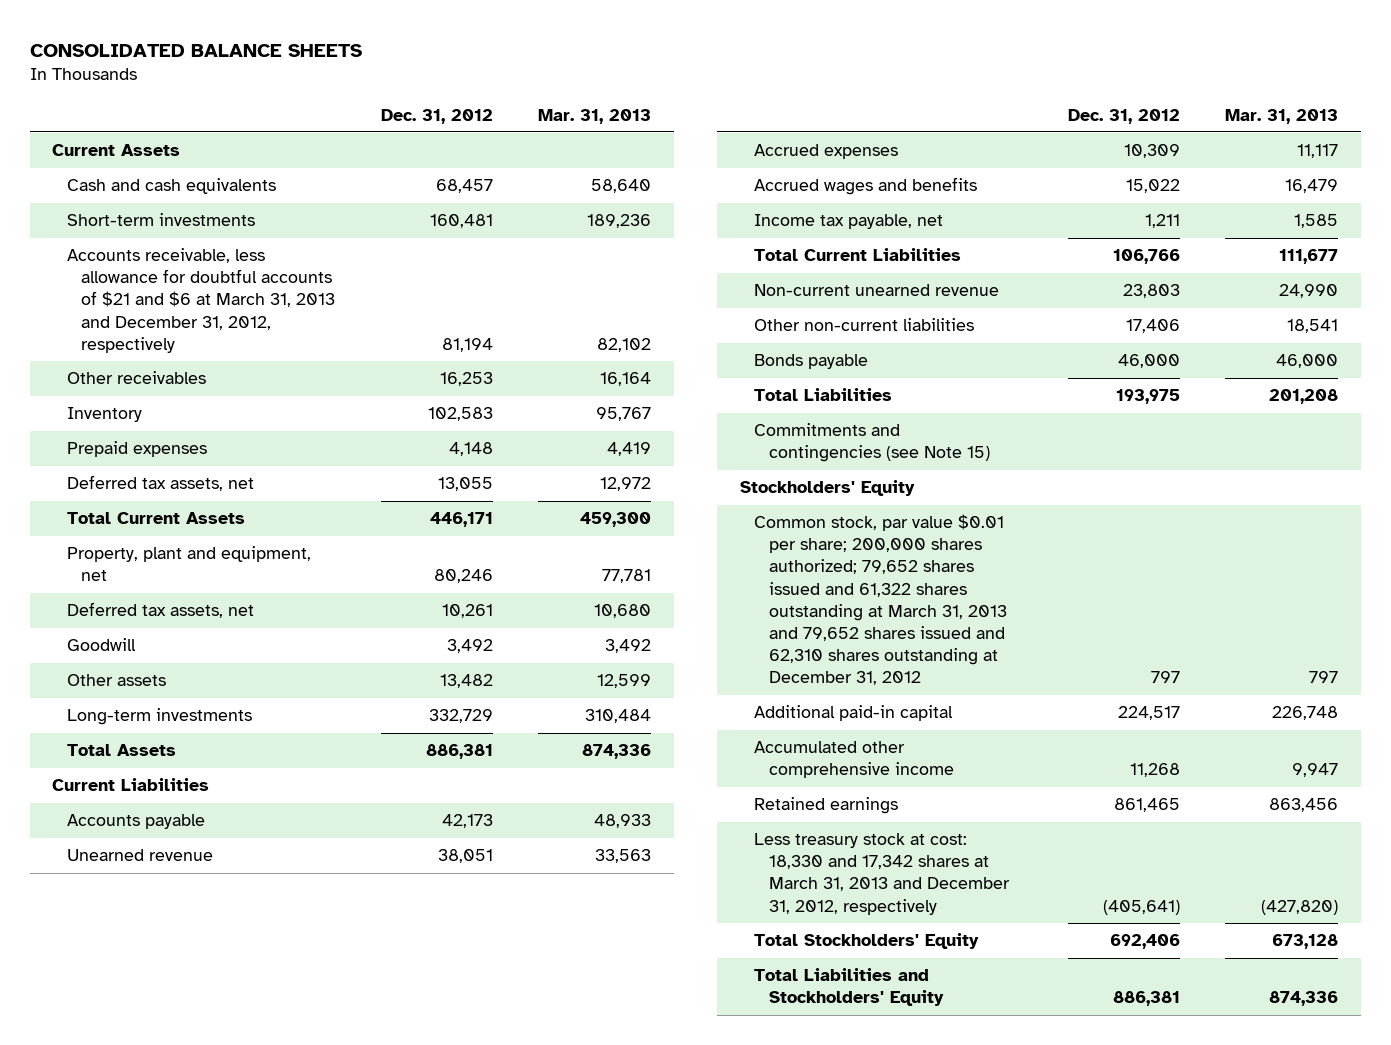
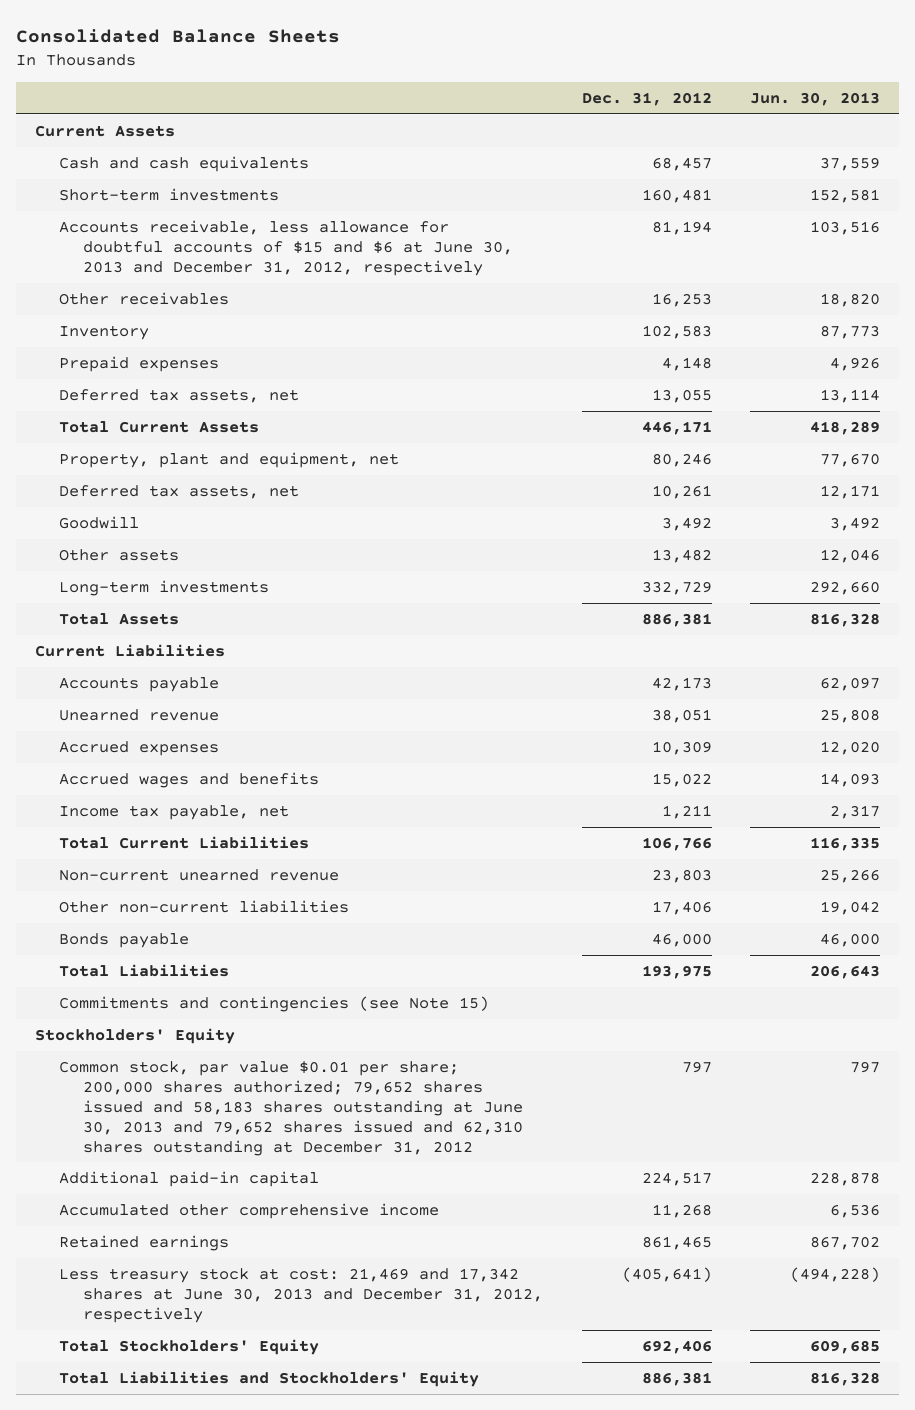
- CONSOLIDATED BALANCE SHEETS
+ Consolidated Balance Sheets
- | Dec. 31, 2012 | Mar. 31, 2013
+ | Dec. 31, 2012 | Jun. 30, 2013
- Accounts receivable, less allowance for doubtful accounts of $21 and $6 at March 31, 2013 and December 31, 2012, respectively | 81,194 | 82,102
+ Accounts receivable, less allowance for doubtful accounts of $15 and $6 at June 30, 2013 and December 31, 2012, respectively | 81,194 | 103,516
- Common stock, par value $0.01 per share; 200,000 shares authorized; 79,652 shares issued and 61,322 shares outstanding at March 31, 2013 and 79,652 shares issued and 62,310 shares outstanding at December 31, 2012 | 797 | 797
+ Common stock, par value $0.01 per share; 200,000 shares authorized; 79,652 shares issued and 58,183 shares outstanding at June 30, 2013 and 79,652 shares issued and 62,310 shares outstanding at December 31, 2012 | 797 | 797
- Less treasury stock at cost: 18,330 and 17,342 shares at March 31, 2013 and December 31, 2012, respectively | (405,641) | (427,820)
+ Less treasury stock at cost: 21,469 and 17,342 shares at June 30, 2013 and December 31, 2012, respectively | (405,641) | (494,228)

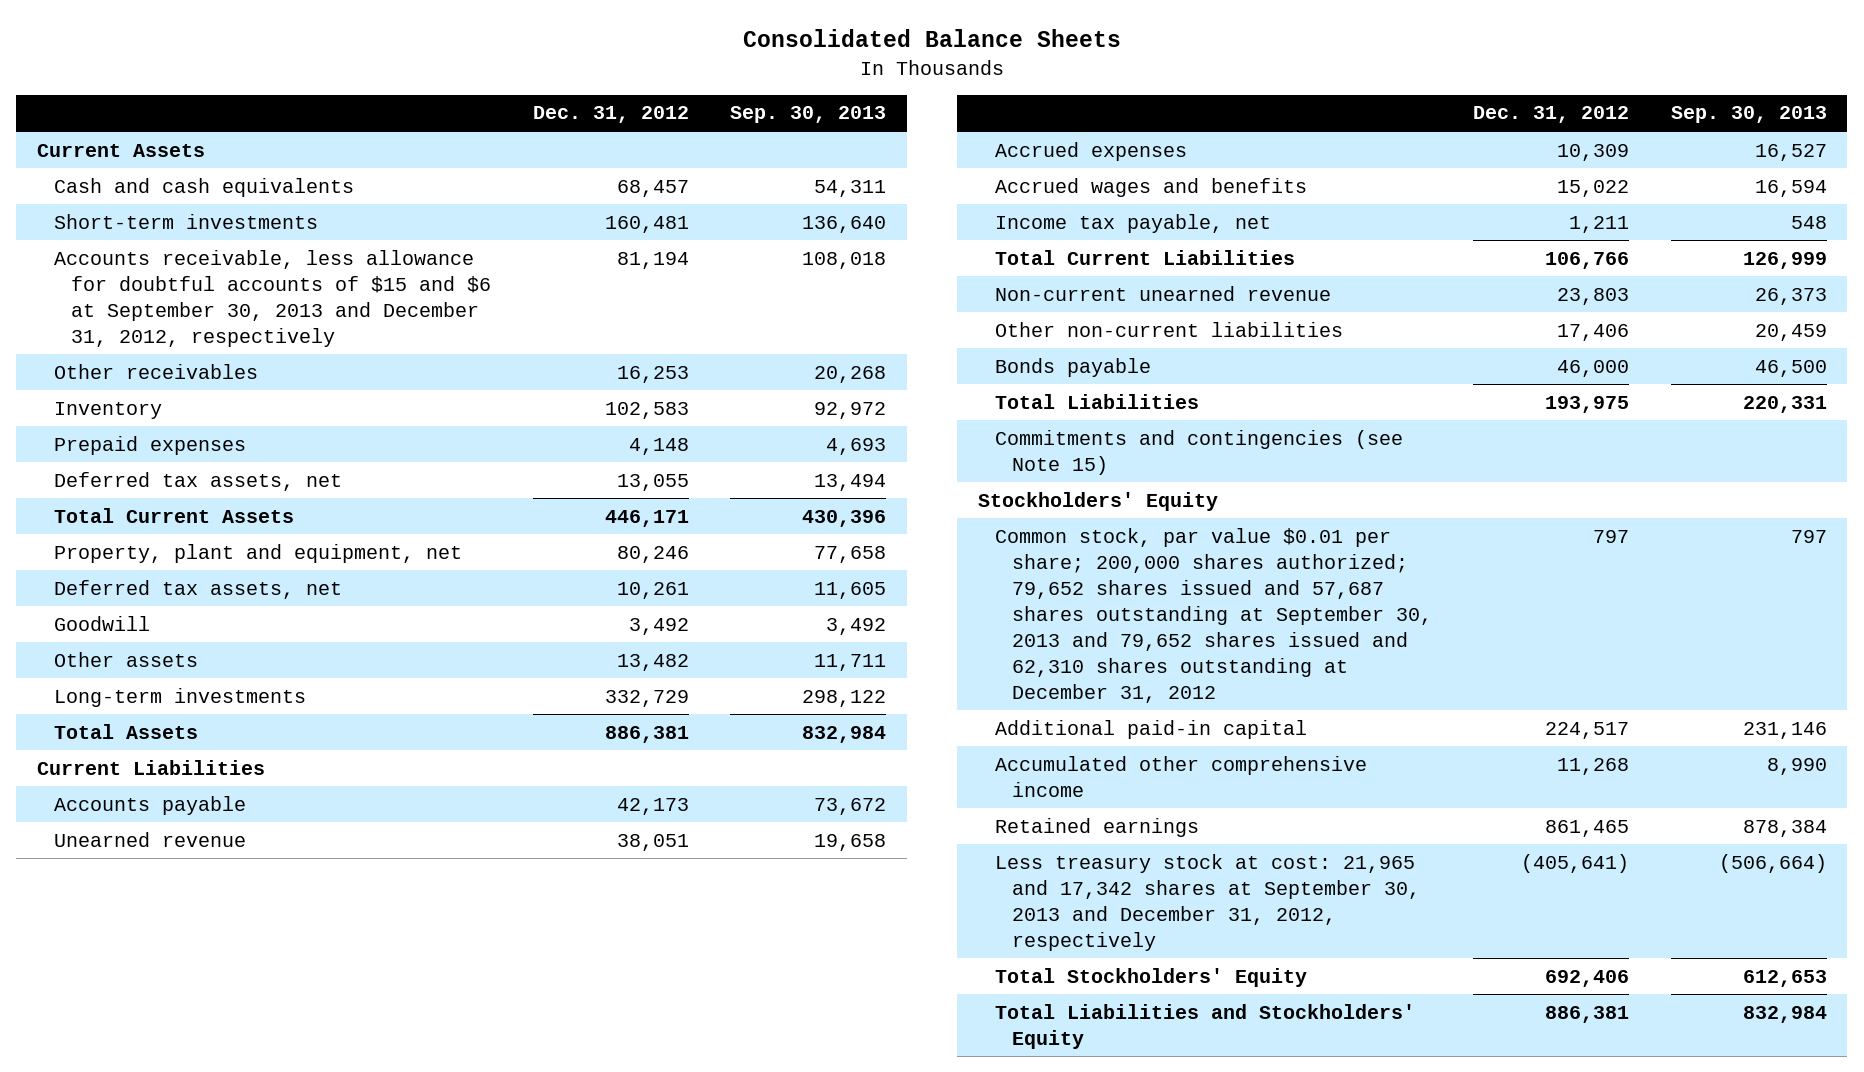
- | Dec. 31, 2012 | Jun. 30, 2013
+ | Dec. 31, 2012 | Sep. 30, 2013
- Accounts receivable, less allowance for doubtful accounts of $15 and $6 at June 30, 2013 and December 31, 2012, respectively | 81,194 | 103,516
+ Accounts receivable, less allowance for doubtful accounts of $15 and $6 at September 30, 2013 and December 31, 2012, respectively | 81,194 | 108,018
- Common stock, par value $0.01 per share; 200,000 shares authorized; 79,652 shares issued and 58,183 shares outstanding at June 30, 2013 and 79,652 shares issued and 62,310 shares outstanding at December 31, 2012 | 797 | 797
+ Common stock, par value $0.01 per share; 200,000 shares authorized; 79,652 shares issued and 57,687 shares outstanding at September 30, 2013 and 79,652 shares issued and 62,310 shares outstanding at December 31, 2012 | 797 | 797
- Less treasury stock at cost: 21,469 and 17,342 shares at June 30, 2013 and December 31, 2012, respectively | (405,641) | (494,228)
+ Less treasury stock at cost: 21,965 and 17,342 shares at September 30, 2013 and December 31, 2012, respectively | (405,641) | (506,664)

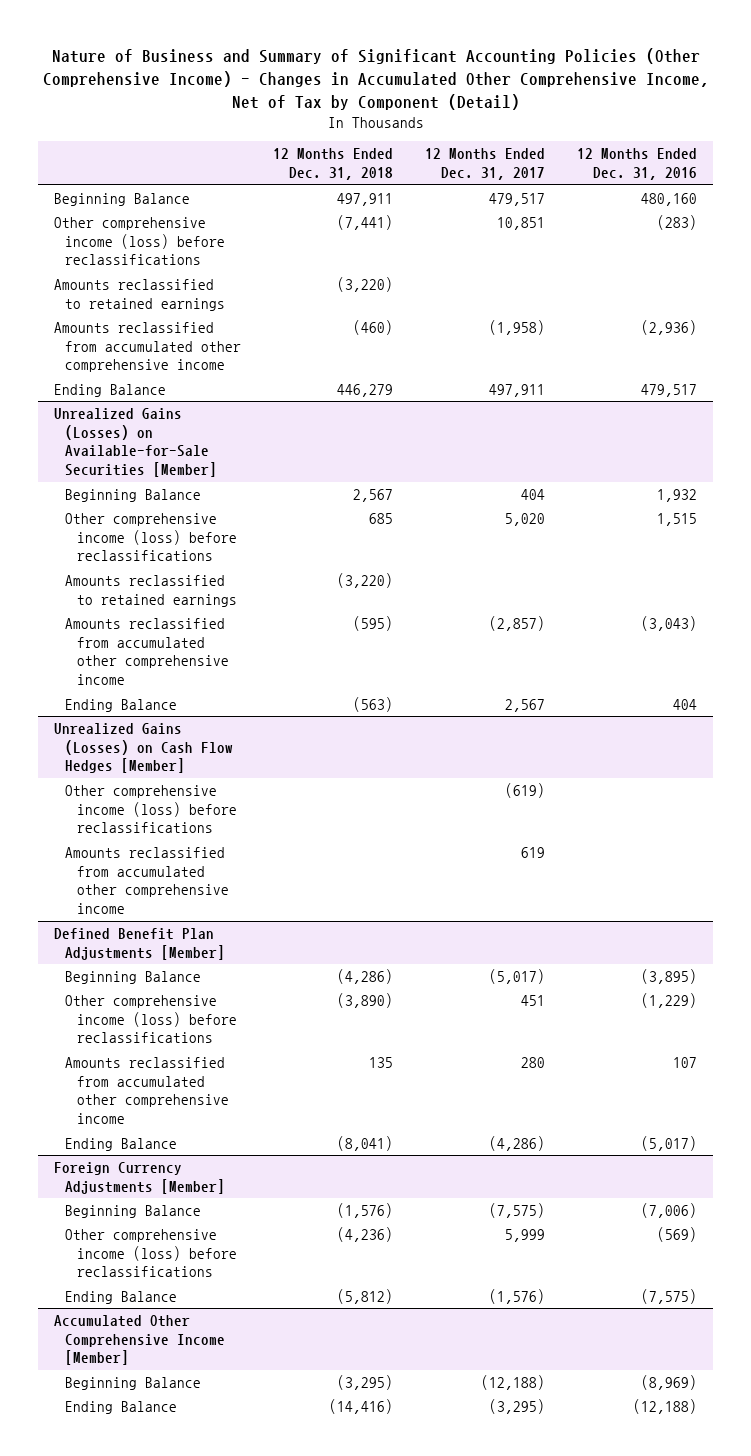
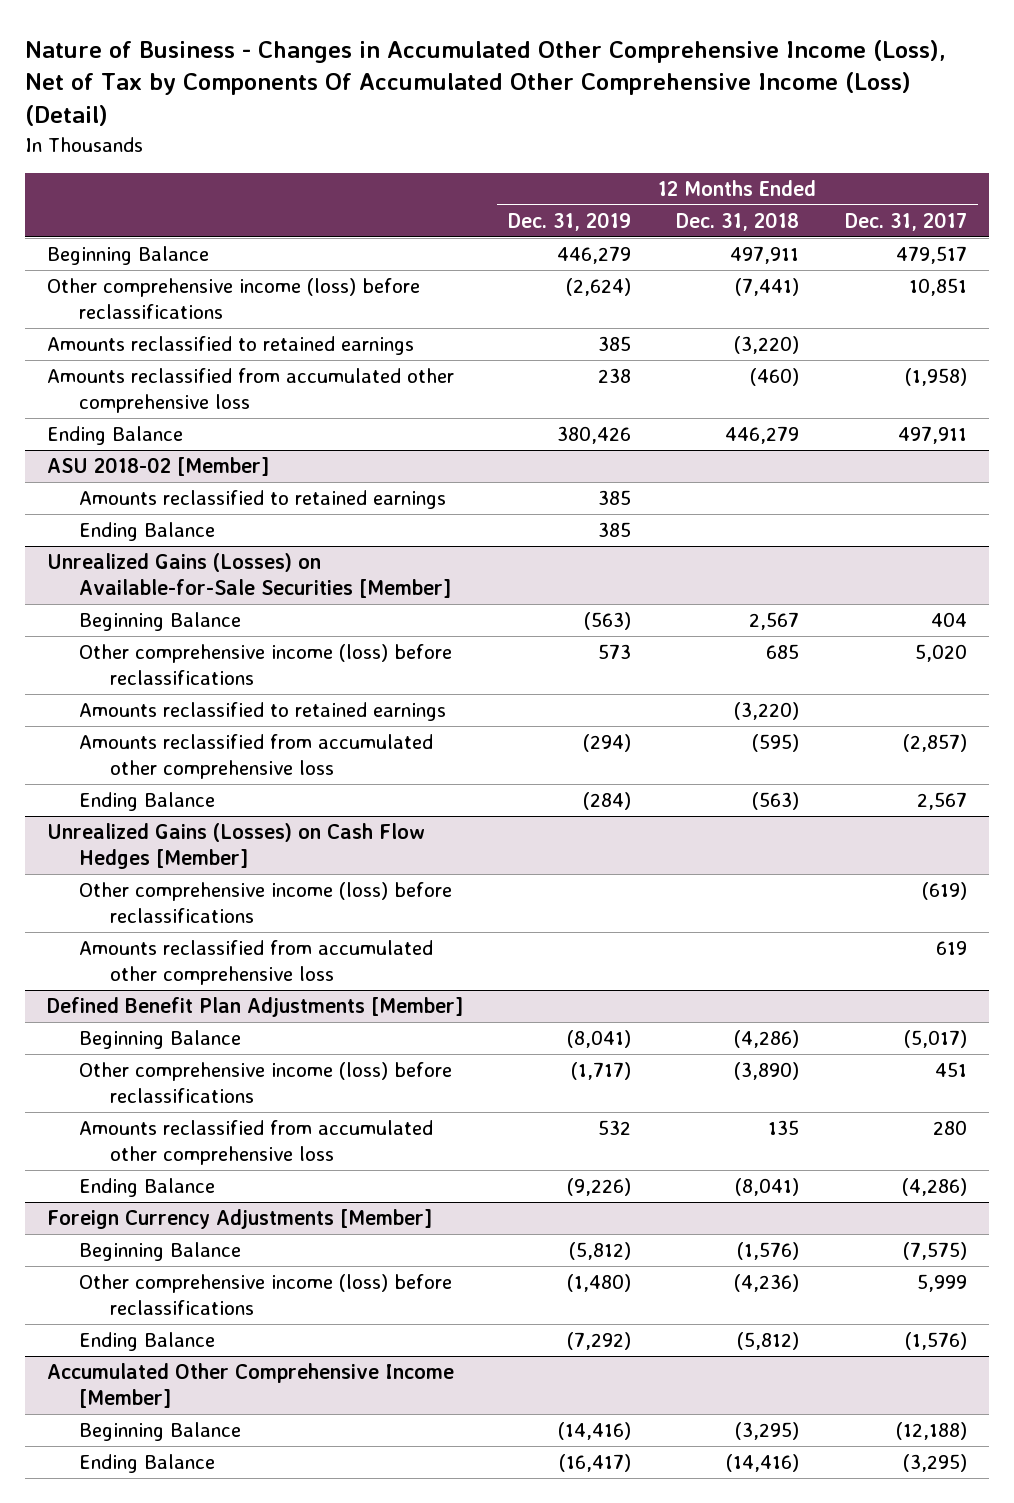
- Nature of Business and Summary of Significant Accounting Policies (Other Comprehensive Income) - Changes in Accumulated Other Comprehensive Income, Net of Tax by Component (Detail)
+ Nature of Business - Changes in Accumulated Other Comprehensive Income (Loss), Net of Tax by Components Of Accumulated Other Comprehensive Income (Loss) (Detail)
- | 12 Months Ended Dec. 31, 2018 | 12 Months Ended Dec. 31, 2017 | 12 Months Ended Dec. 31, 2016
+ | 12 Months Ended Dec. 31, 2019 | 12 Months Ended Dec. 31, 2018 | 12 Months Ended Dec. 31, 2017
- Amounts reclassified from accumulated other comprehensive income | (460) | (1,958) | (2,936)
+ Amounts reclassified from accumulated other comprehensive loss | 238 | (460) | (1,958)
+ ASU 2018-02 [Member]
+ Amounts reclassified to retained earnings | 385 | |
+ Ending Balance | 385 | |
@ Unrealized Gains (Losses) on Available-for-Sale Securities [Member]
- Amounts reclassified from accumulated other comprehensive income | (595) | (2,857) | (3,043)
+ Amounts reclassified from accumulated other comprehensive loss | (294) | (595) | (2,857)
@ Unrealized Gains (Losses) on Cash Flow Hedges [Member]
- Amounts reclassified from accumulated other comprehensive income | | 619 |
+ Amounts reclassified from accumulated other comprehensive loss | | | 619
@ Defined Benefit Plan Adjustments [Member]
- Amounts reclassified from accumulated other comprehensive income | 135 | 280 | 107
+ Amounts reclassified from accumulated other comprehensive loss | 532 | 135 | 280

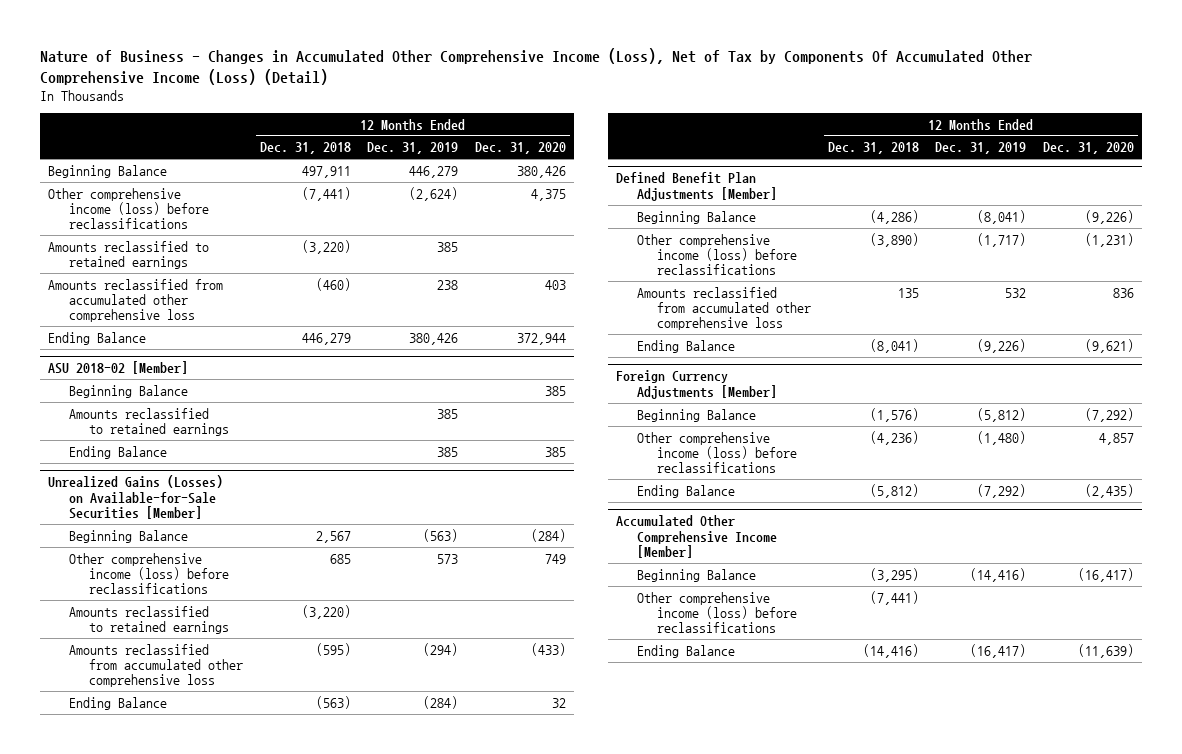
- | 12 Months Ended Dec. 31, 2019 | 12 Months Ended Dec. 31, 2018 | 12 Months Ended Dec. 31, 2017
+ | 12 Months Ended Dec. 31, 2018 | 12 Months Ended Dec. 31, 2019 | 12 Months Ended Dec. 31, 2020
@ ASU 2018-02 [Member]
+ Beginning Balance | | | 385
- Unrealized Gains (Losses) on Cash Flow Hedges [Member]
- Other comprehensive income (loss) before reclassifications | | | (619)
- Amounts reclassified from accumulated other comprehensive loss | | | 619
@ Accumulated Other Comprehensive Income [Member]
+ Other comprehensive income (loss) before reclassifications | (7,441) | |

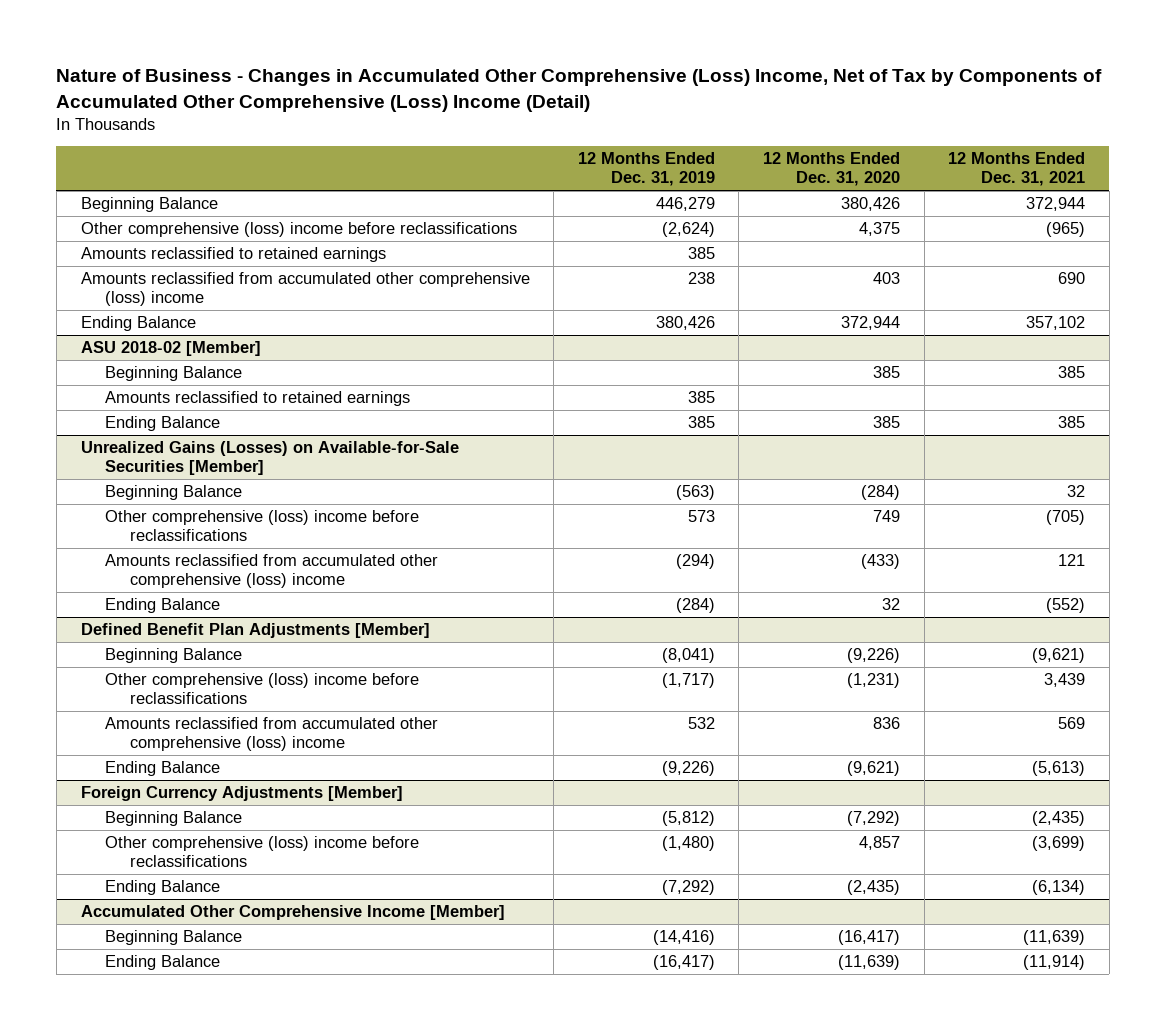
- Nature of Business - Changes in Accumulated Other Comprehensive Income (Loss), Net of Tax by Components Of Accumulated Other Comprehensive Income (Loss) (Detail)
+ Nature of Business - Changes in Accumulated Other Comprehensive (Loss) Income, Net of Tax by Components of Accumulated Other Comprehensive (Loss) Income (Detail)
- | 12 Months Ended Dec. 31, 2018 | 12 Months Ended Dec. 31, 2019 | 12 Months Ended Dec. 31, 2020
+ | 12 Months Ended Dec. 31, 2019 | 12 Months Ended Dec. 31, 2020 | 12 Months Ended Dec. 31, 2021
- Other comprehensive income (loss) before reclassifications | (7,441) | (2,624) | 4,375
+ Other comprehensive (loss) income before reclassifications | (2,624) | 4,375 | (965)
- Amounts reclassified from accumulated other comprehensive loss | (460) | 238 | 403
+ Amounts reclassified from accumulated other comprehensive (loss) income | 238 | 403 | 690
@ Unrealized Gains (Losses) on Available-for-Sale Securities [Member]
- Other comprehensive income (loss) before reclassifications | 685 | 573 | 749
- Amounts reclassified to retained earnings | (3,220) | |
- Amounts reclassified from accumulated other comprehensive loss | (595) | (294) | (433)
+ Other comprehensive (loss) income before reclassifications | 573 | 749 | (705)
+ Amounts reclassified from accumulated other comprehensive (loss) income | (294) | (433) | 121
@ Defined Benefit Plan Adjustments [Member]
- Other comprehensive income (loss) before reclassifications | (3,890) | (1,717) | (1,231)
- Amounts reclassified from accumulated other comprehensive loss | 135 | 532 | 836
+ Other comprehensive (loss) income before reclassifications | (1,717) | (1,231) | 3,439
+ Amounts reclassified from accumulated other comprehensive (loss) income | 532 | 836 | 569
@ Foreign Currency Adjustments [Member]
- Other comprehensive income (loss) before reclassifications | (4,236) | (1,480) | 4,857
+ Other comprehensive (loss) income before reclassifications | (1,480) | 4,857 | (3,699)
@ Accumulated Other Comprehensive Income [Member]
- Other comprehensive income (loss) before reclassifications | (7,441) | |

